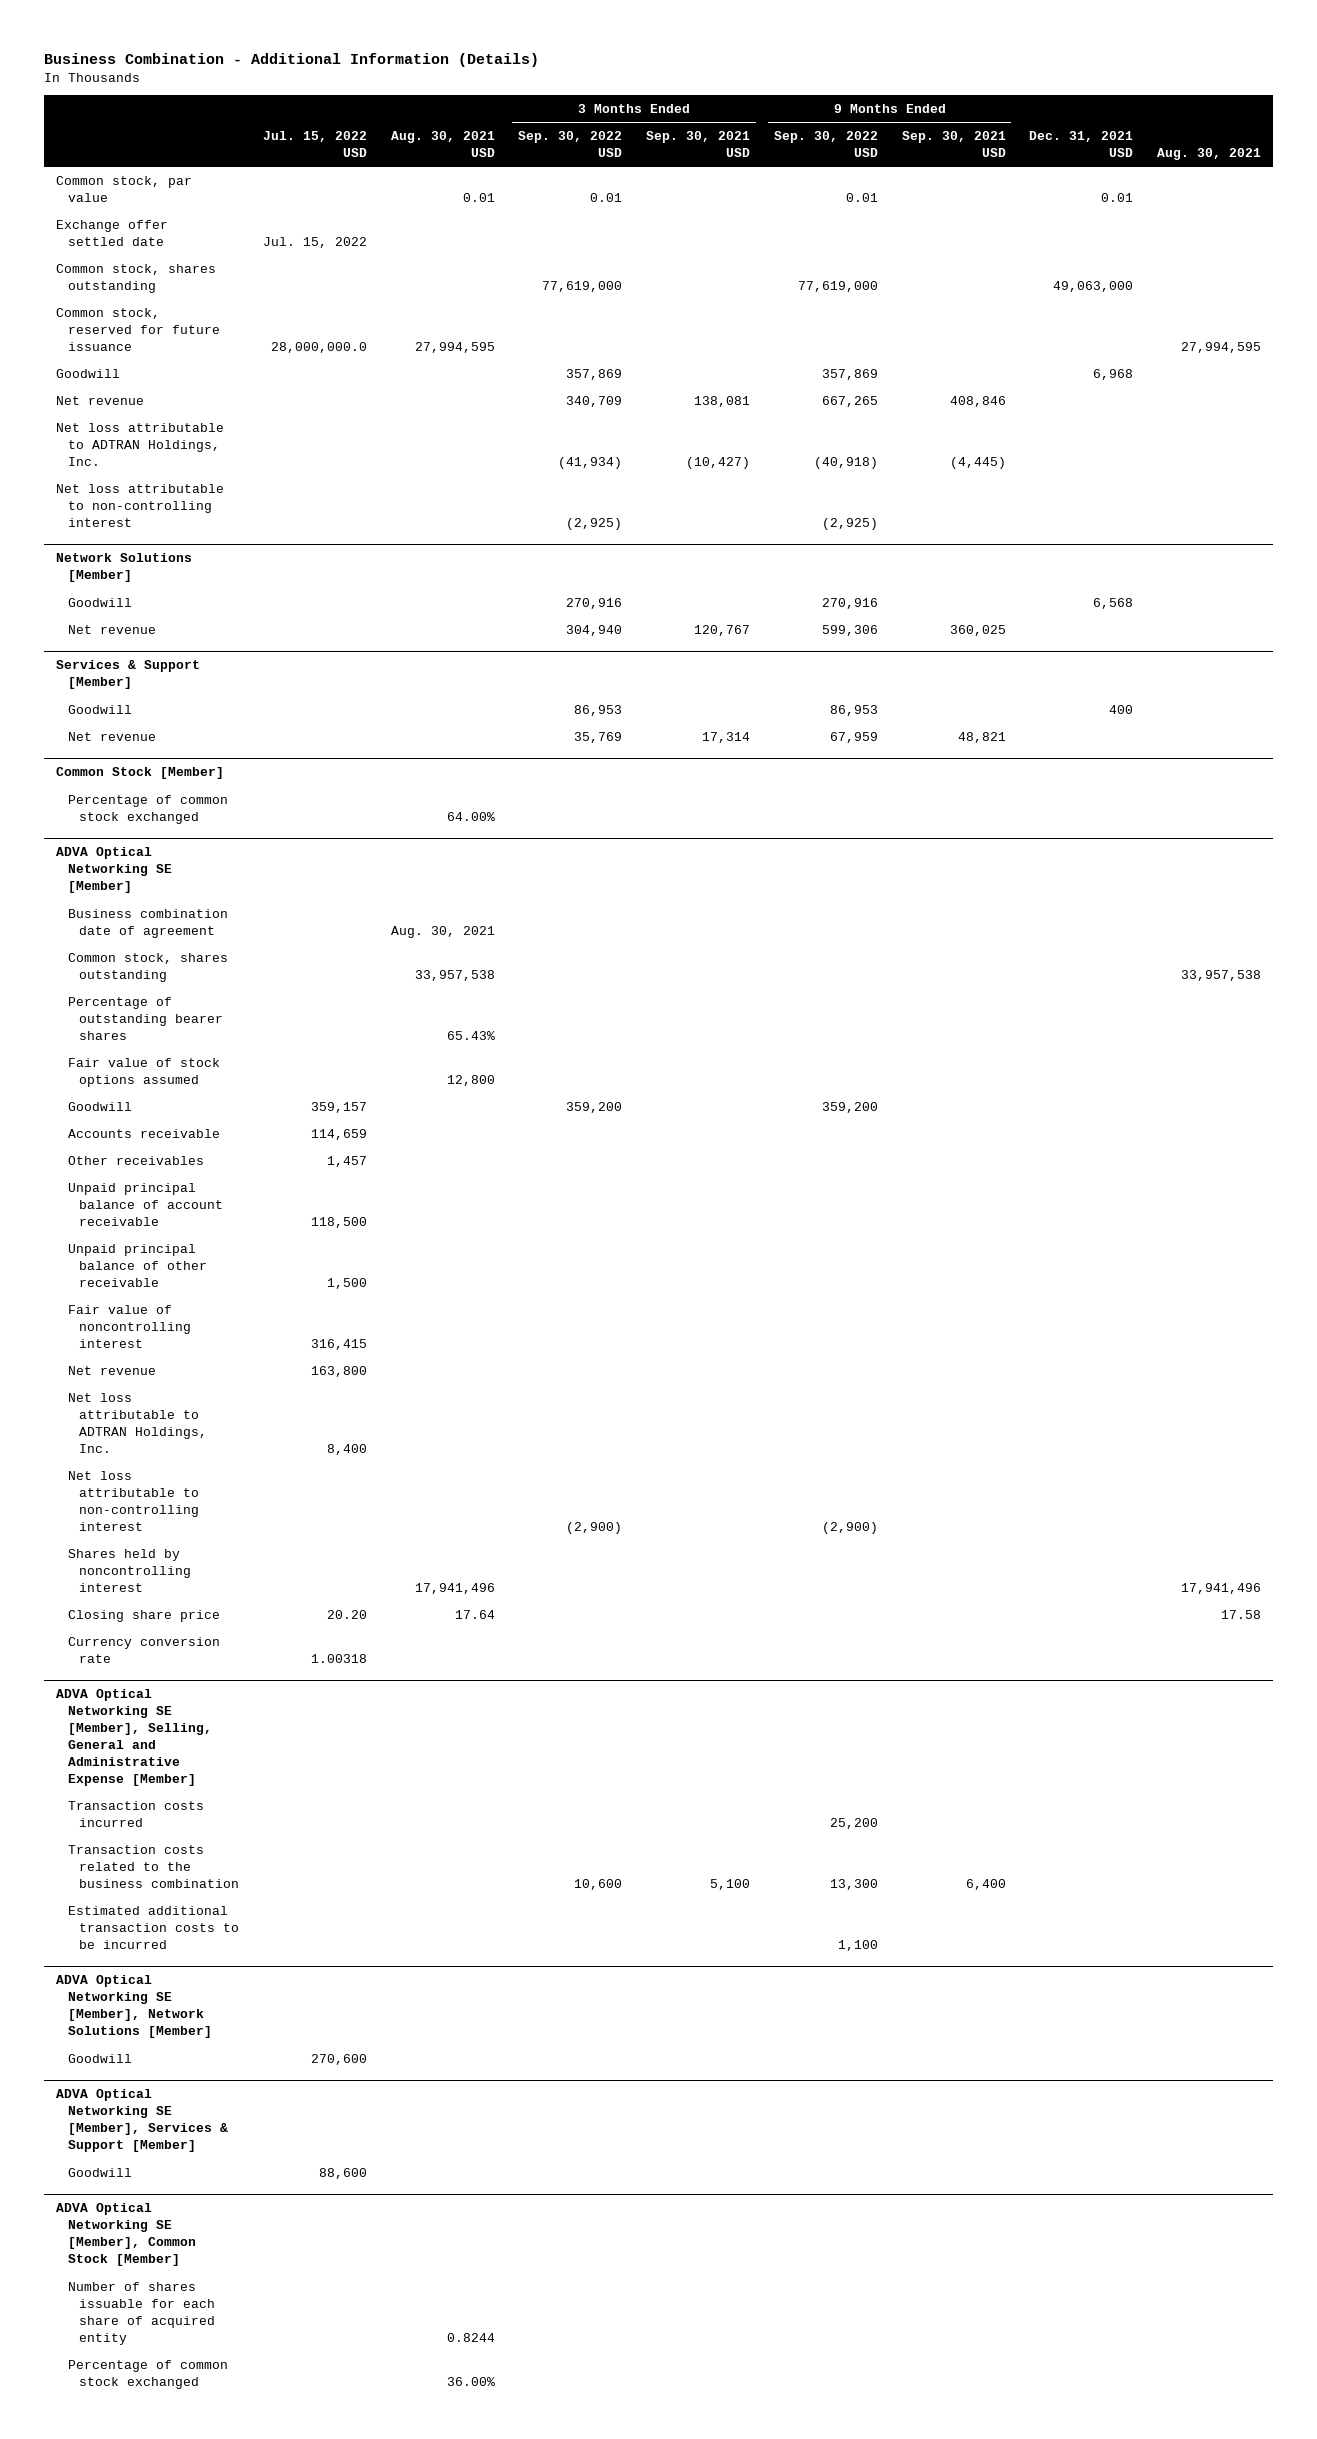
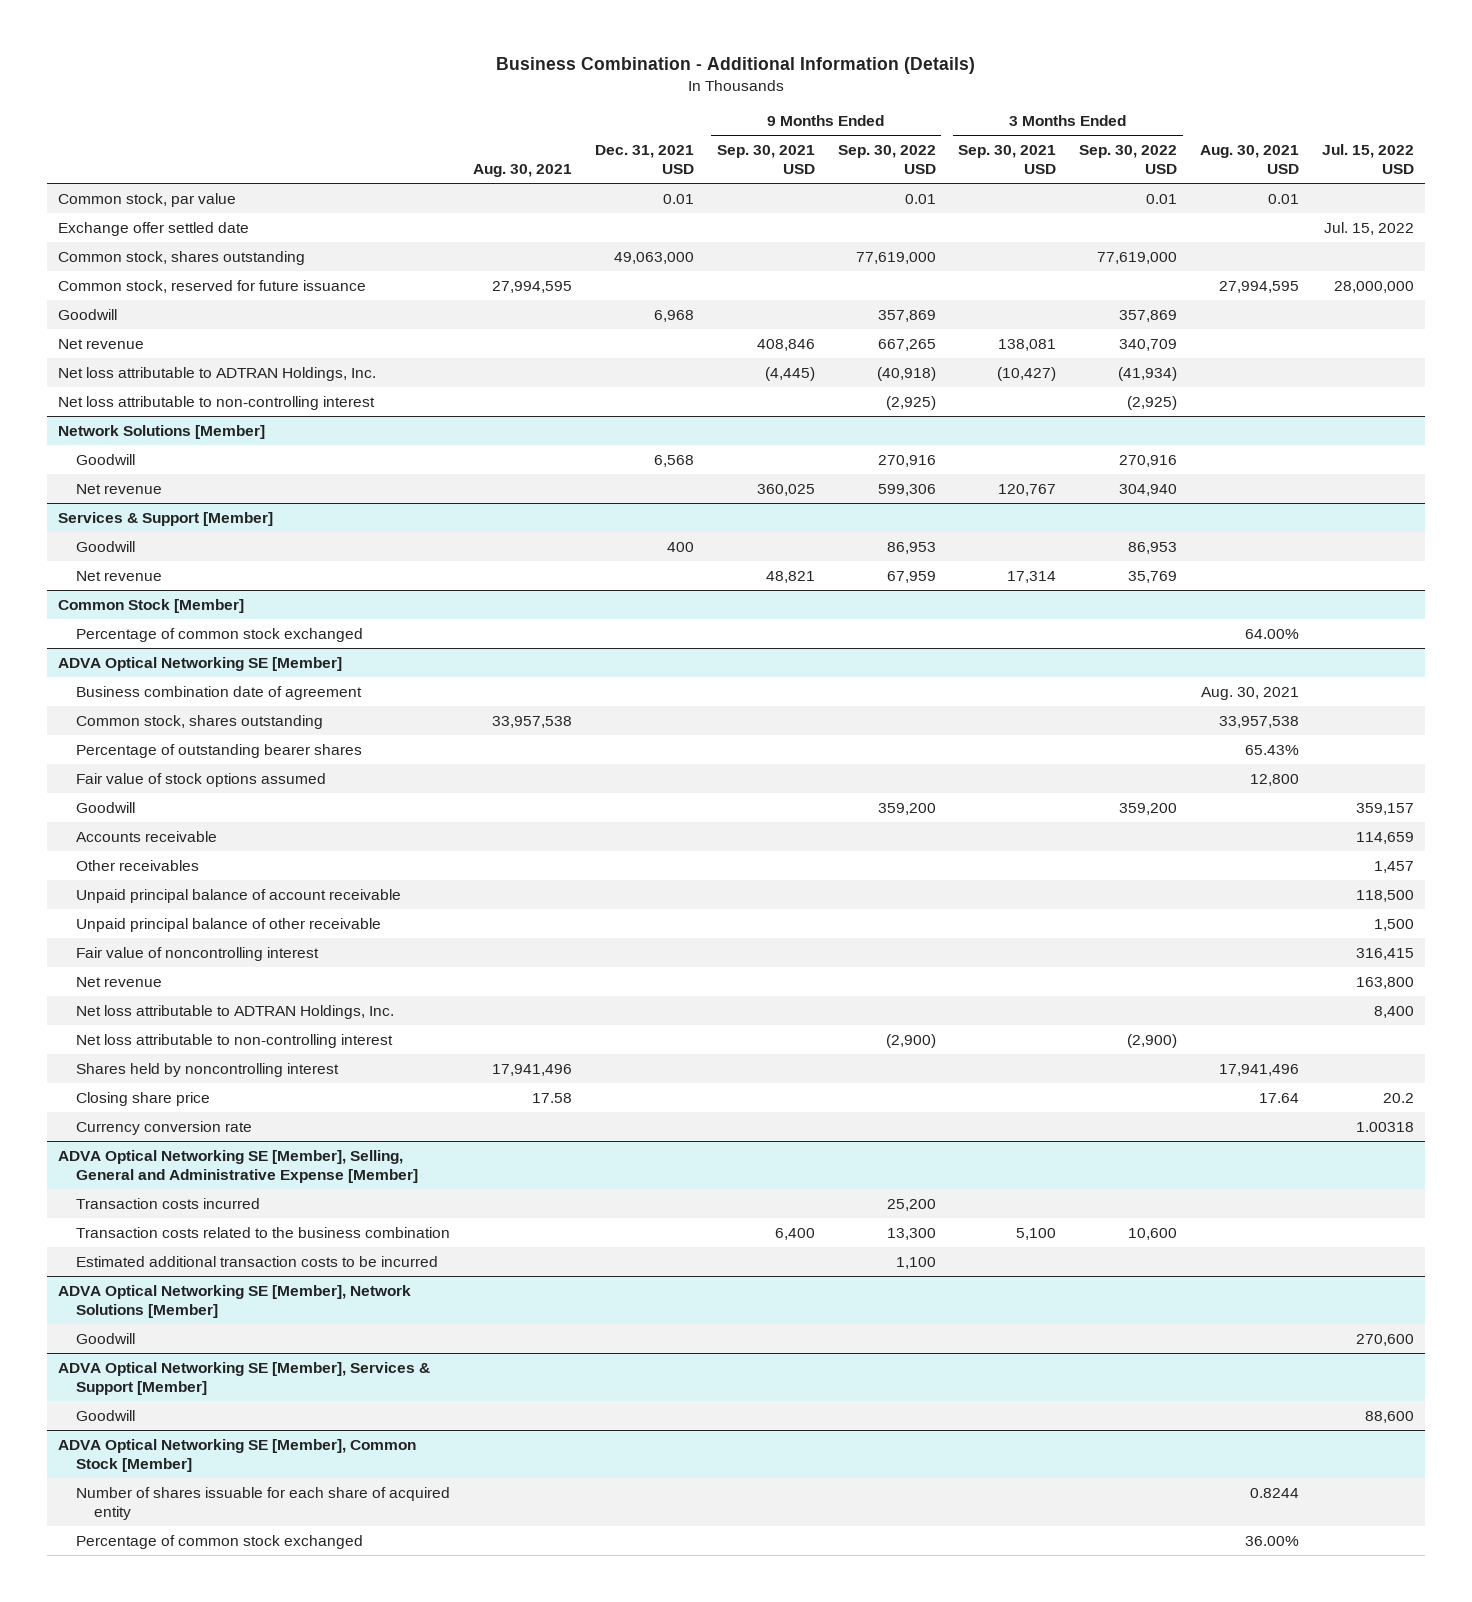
- | Jul. 15, 2022 USD | Aug. 30, 2021 USD | 3 Months Ended Sep. 30, 2022 USD | 3 Months Ended Sep. 30, 2021 USD | 9 Months Ended Sep. 30, 2022 USD | 9 Months Ended Sep. 30, 2021 USD | Dec. 31, 2021 USD | Aug. 30, 2021
+ | Aug. 30, 2021 | Dec. 31, 2021 USD | 9 Months Ended Sep. 30, 2021 USD | 9 Months Ended Sep. 30, 2022 USD | 3 Months Ended Sep. 30, 2021 USD | 3 Months Ended Sep. 30, 2022 USD | Aug. 30, 2021 USD | Jul. 15, 2022 USD
- Common stock, reserved for future issuance | 28,000,000.0 | 27,994,595 | | | | | | 27,994,595
+ Common stock, reserved for future issuance | 27,994,595 | | | | | | 27,994,595 | 28,000,000
@ ADVA Optical Networking SE [Member]
- Closing share price | 20.20 | 17.64 | | | | | | 17.58
+ Closing share price | 17.58 | | | | | | 17.64 | 20.2

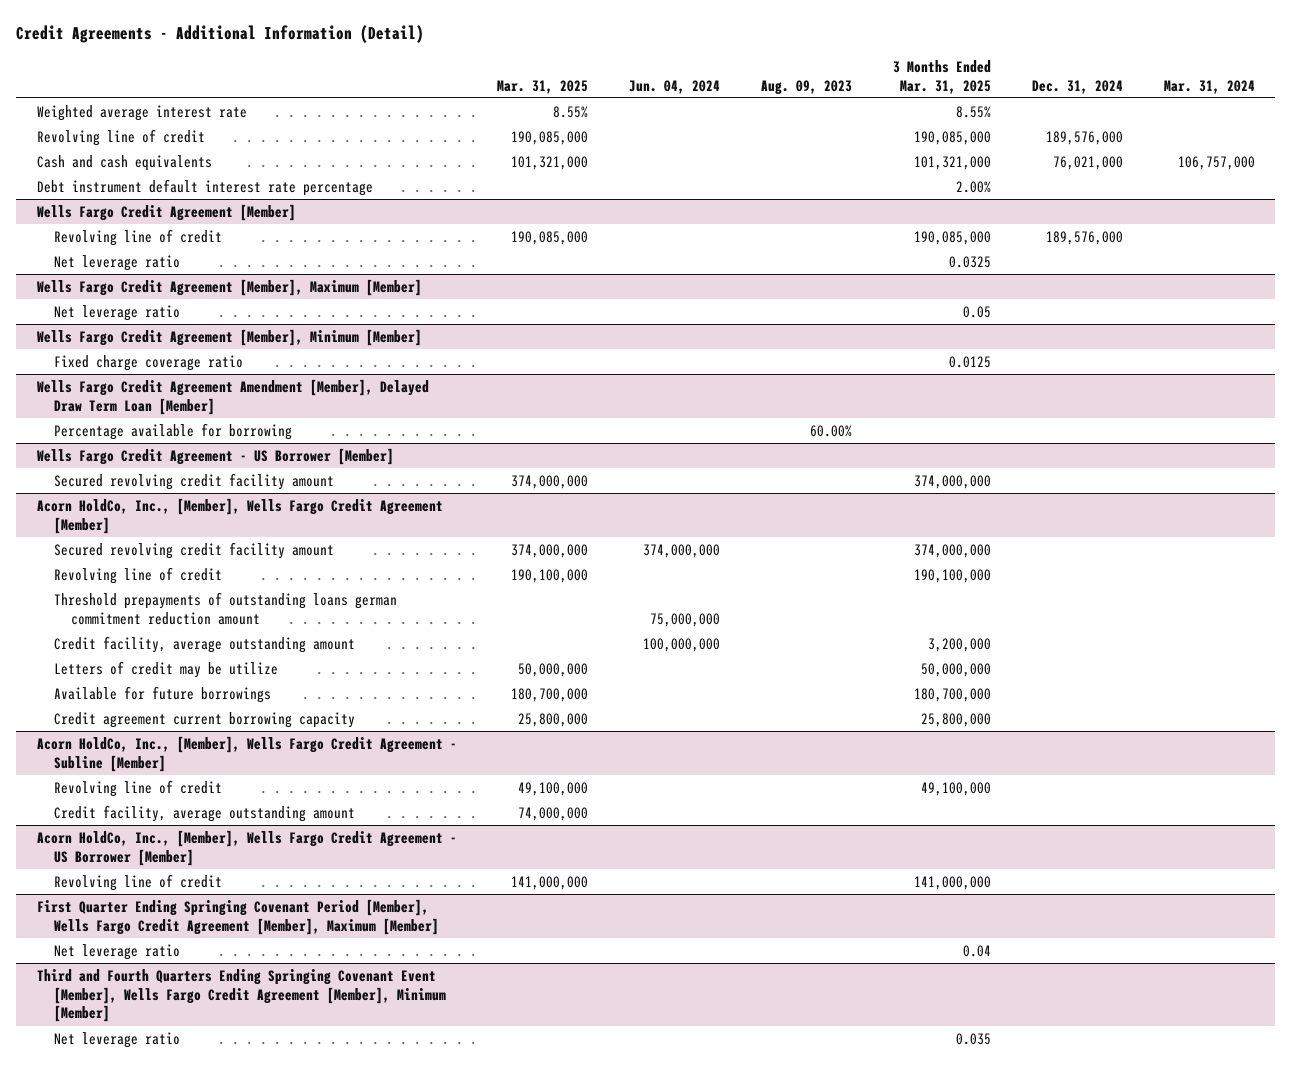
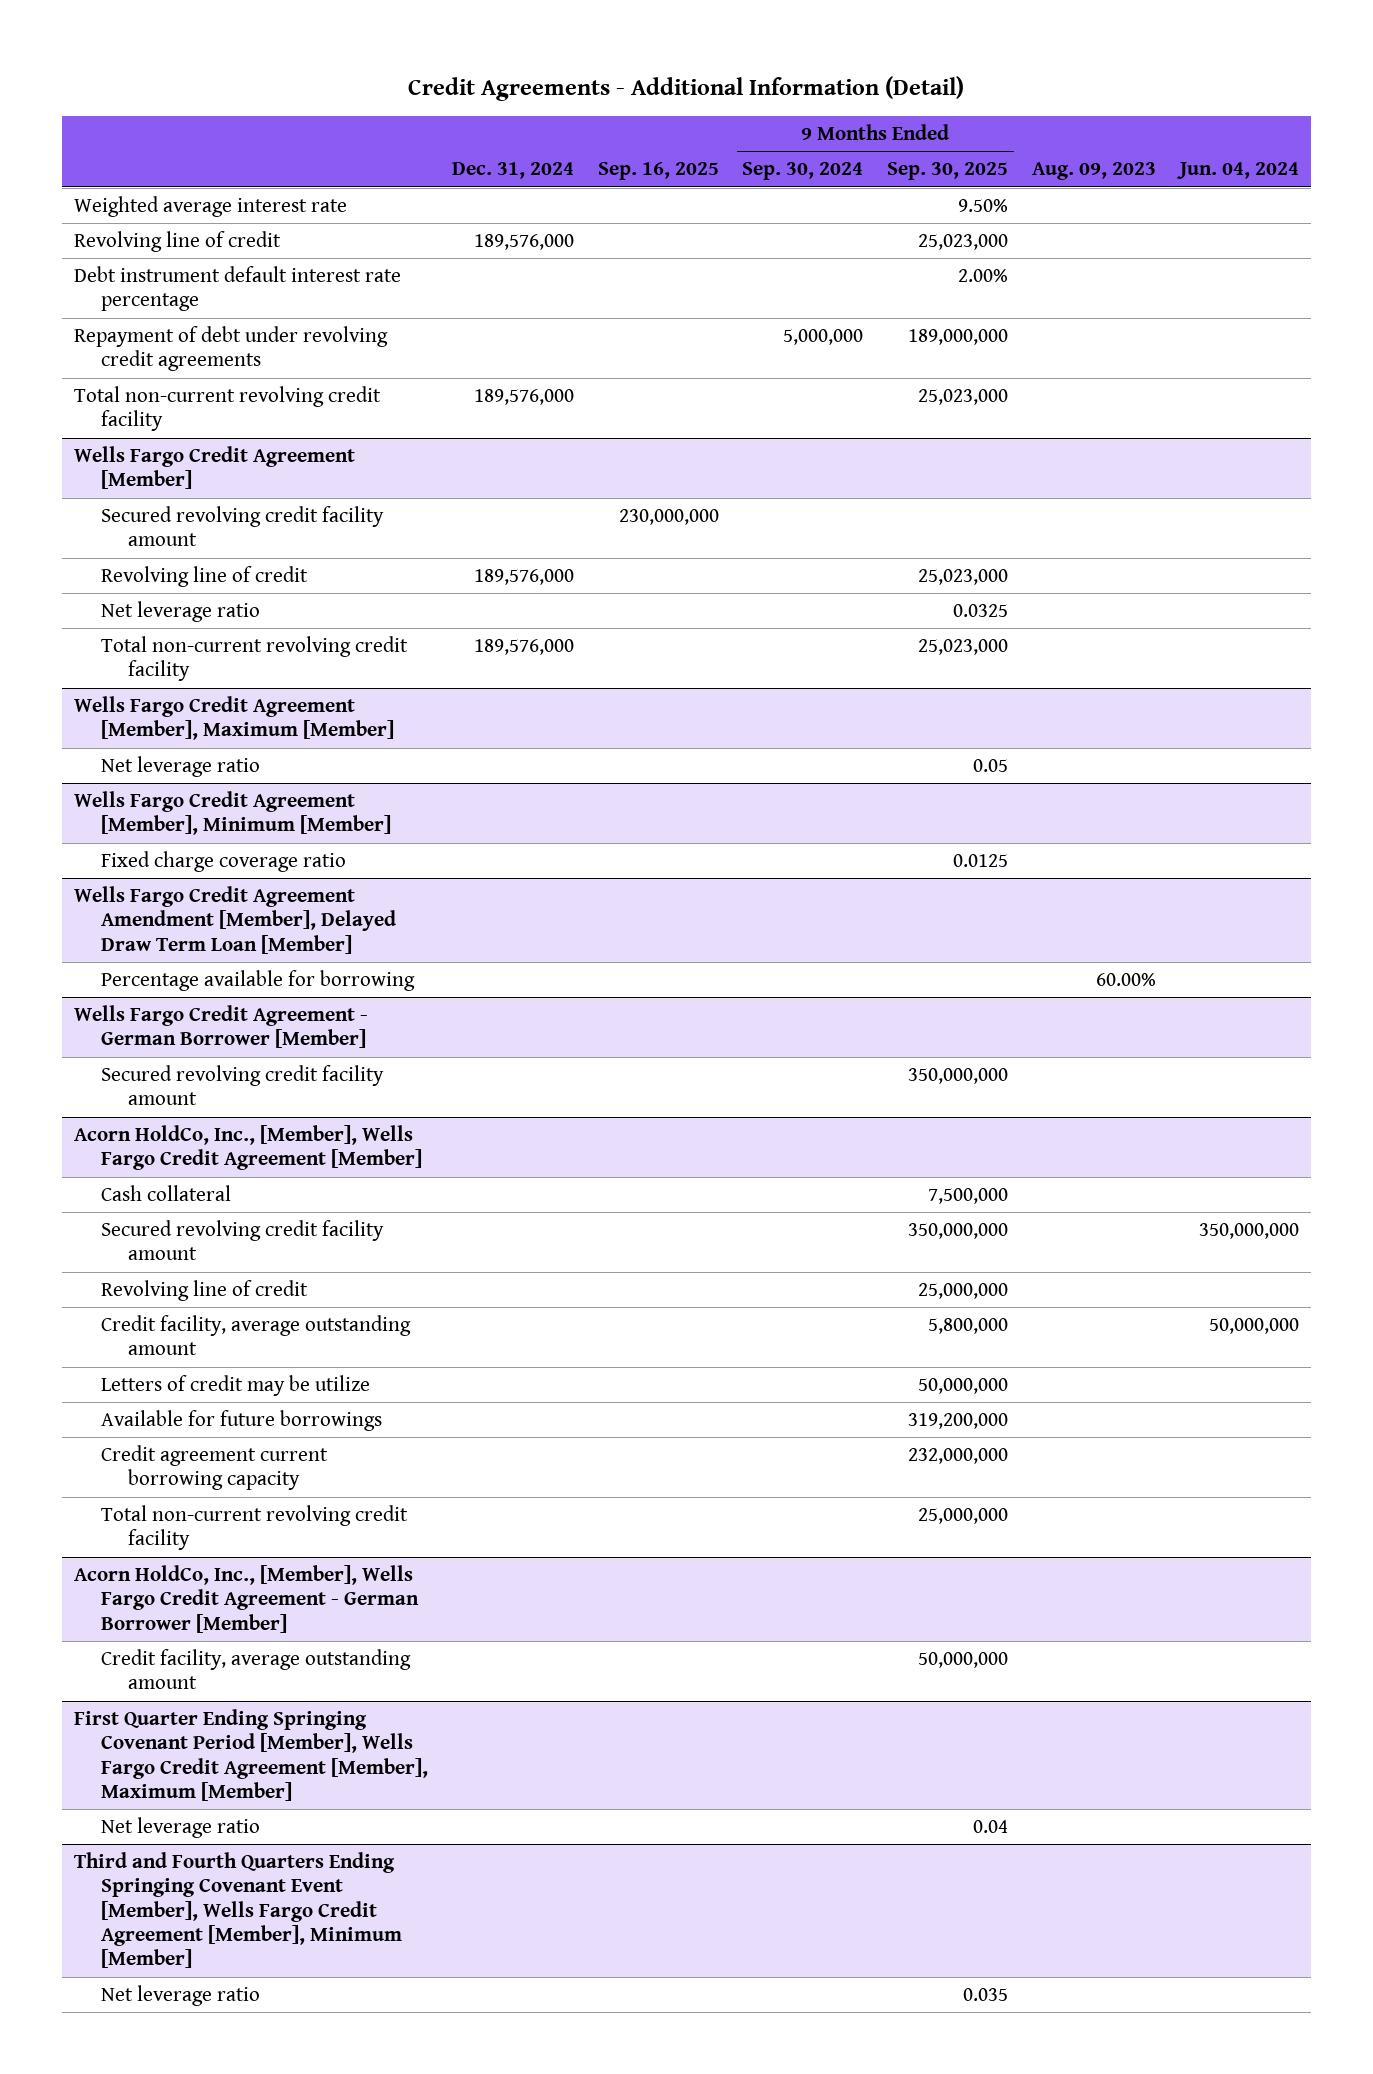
- | Mar. 31, 2025 | Jun. 04, 2024 | Aug. 09, 2023 | 3 Months Ended Mar. 31, 2025 | Dec. 31, 2024 | Mar. 31, 2024
+ | Dec. 31, 2024 | Sep. 16, 2025 | 9 Months Ended Sep. 30, 2024 | 9 Months Ended Sep. 30, 2025 | Aug. 09, 2023 | Jun. 04, 2024
- Cash and cash equivalents | 101,321,000 | | | 101,321,000 | 76,021,000 | 106,757,000
+ Repayment of debt under revolving credit agreements | | | 5,000,000 | 189,000,000 | |
+ Total non-current revolving credit facility | 189,576,000 | | | 25,023,000 | |
@ Wells Fargo Credit Agreement [Member]
+ Secured revolving credit facility amount | | 230,000,000 | | | |
+ Total non-current revolving credit facility | 189,576,000 | | | 25,023,000 | |
- Wells Fargo Credit Agreement - US Borrower [Member]
- Secured revolving credit facility amount | 374,000,000 | | | 374,000,000 | |
+ Wells Fargo Credit Agreement - German Borrower [Member]
+ Secured revolving credit facility amount | | | | 350,000,000 | |
@ Acorn HoldCo, Inc., [Member], Wells Fargo Credit Agreement [Member]
- Secured revolving credit facility amount | 374,000,000 | 374,000,000 | | 374,000,000 | |
+ Cash collateral | | | | 7,500,000 | |
+ Secured revolving credit facility amount | | | | 350,000,000 | | 350,000,000
- Threshold prepayments of outstanding loans german commitment reduction amount | | 75,000,000 | | | |
- Credit facility, average outstanding amount | | 100,000,000 | | 3,200,000 | |
+ Credit facility, average outstanding amount | | | | 5,800,000 | | 50,000,000
- Acorn HoldCo, Inc., [Member], Wells Fargo Credit Agreement - Subline [Member]
- Revolving line of credit | 49,100,000 | | | 49,100,000 | |
- Credit facility, average outstanding amount | 74,000,000 | | | | |
- Acorn HoldCo, Inc., [Member], Wells Fargo Credit Agreement - US Borrower [Member]
- Revolving line of credit | 141,000,000 | | | 141,000,000 | |
@ Acorn HoldCo, Inc., [Member], Wells Fargo Credit Agreement [Member]
+ Total non-current revolving credit facility | | | | 25,000,000 | |
+ Acorn HoldCo, Inc., [Member], Wells Fargo Credit Agreement - German Borrower [Member]
+ Credit facility, average outstanding amount | | | | 50,000,000 | |

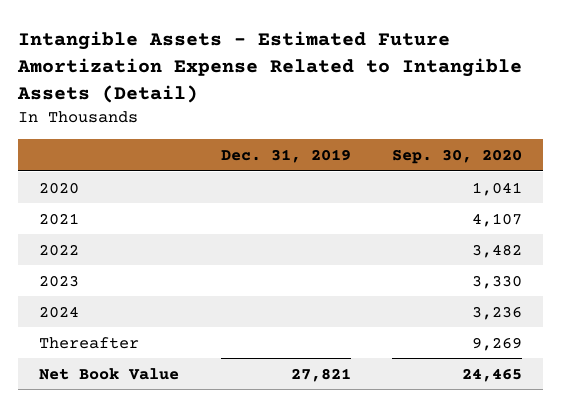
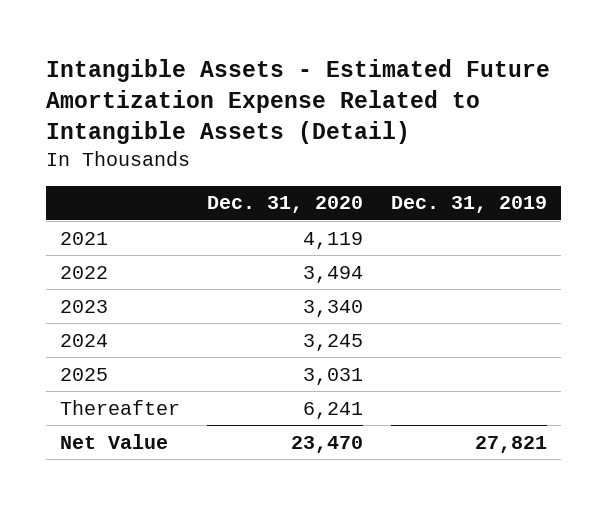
- | Dec. 31, 2019 | Sep. 30, 2020
+ | Dec. 31, 2020 | Dec. 31, 2019
- 2020 | | 1,041
+ 2025 | 3,031 |
- Net Book Value | 27,821 | 24,465
+ Net Value | 23,470 | 27,821

